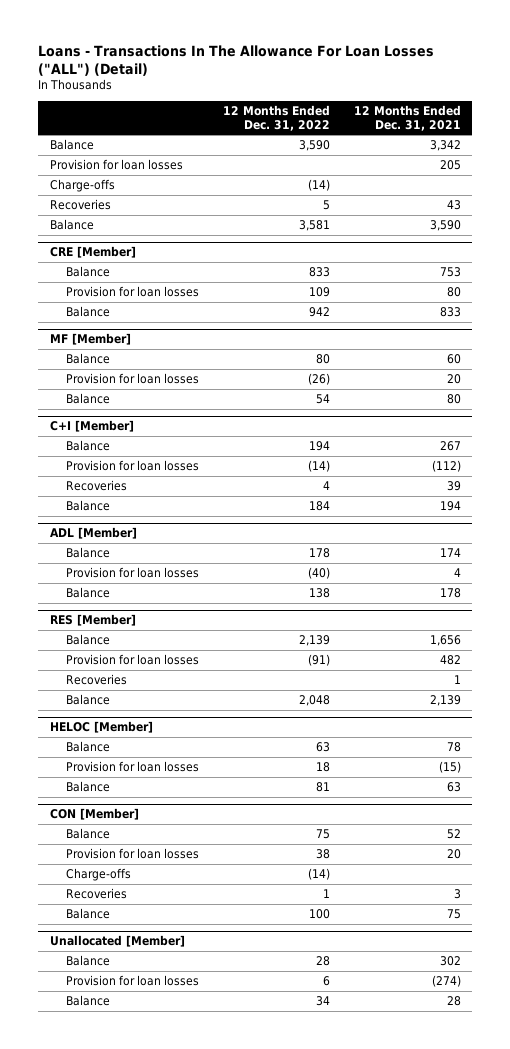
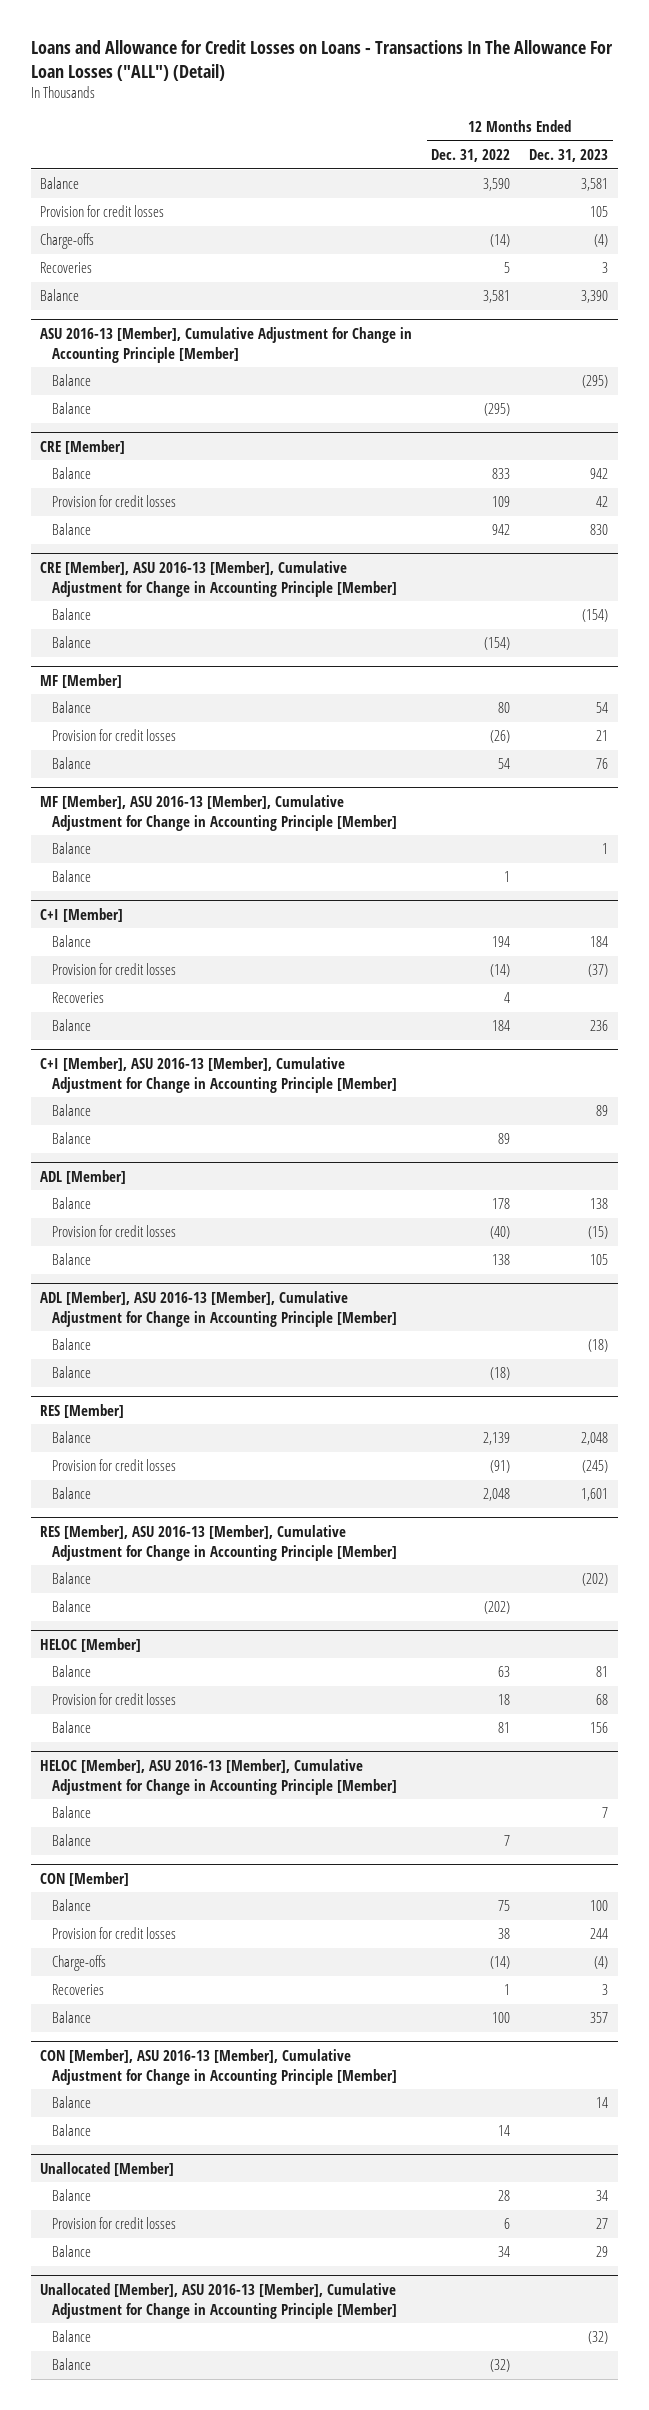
- Loans - Transactions In The Allowance For Loan Losses ("ALL") (Detail)
+ Loans and Allowance for Credit Losses on Loans - Transactions In The Allowance For Loan Losses ("ALL") (Detail)
- | 12 Months Ended Dec. 31, 2022 | 12 Months Ended Dec. 31, 2021
+ | 12 Months Ended Dec. 31, 2022 | 12 Months Ended Dec. 31, 2023
- Provision for loan losses | | 205
+ Provision for credit losses | | 105
+ ASU 2016-13 [Member], Cumulative Adjustment for Change in Accounting Principle [Member]
+ Balance | | (295)
+ Balance | (295) |
@ CRE [Member]
- Provision for loan losses | 109 | 80
+ Provision for credit losses | 109 | 42
+ CRE [Member], ASU 2016-13 [Member], Cumulative Adjustment for Change in Accounting Principle [Member]
+ Balance | | (154)
+ Balance | (154) |
@ MF [Member]
- Provision for loan losses | (26) | 20
+ Provision for credit losses | (26) | 21
+ MF [Member], ASU 2016-13 [Member], Cumulative Adjustment for Change in Accounting Principle [Member]
+ Balance | | 1
+ Balance | 1 |
@ C+I [Member]
- Provision for loan losses | (14) | (112)
+ Provision for credit losses | (14) | (37)
+ C+I [Member], ASU 2016-13 [Member], Cumulative Adjustment for Change in Accounting Principle [Member]
+ Balance | | 89
+ Balance | 89 |
@ ADL [Member]
- Provision for loan losses | (40) | 4
+ Provision for credit losses | (40) | (15)
+ ADL [Member], ASU 2016-13 [Member], Cumulative Adjustment for Change in Accounting Principle [Member]
+ Balance | | (18)
+ Balance | (18) |
@ RES [Member]
- Provision for loan losses | (91) | 482
- Recoveries | | 1
+ Provision for credit losses | (91) | (245)
+ RES [Member], ASU 2016-13 [Member], Cumulative Adjustment for Change in Accounting Principle [Member]
+ Balance | | (202)
+ Balance | (202) |
@ HELOC [Member]
- Provision for loan losses | 18 | (15)
+ Provision for credit losses | 18 | 68
+ HELOC [Member], ASU 2016-13 [Member], Cumulative Adjustment for Change in Accounting Principle [Member]
+ Balance | | 7
+ Balance | 7 |
@ CON [Member]
- Provision for loan losses | 38 | 20
+ Provision for credit losses | 38 | 244
+ CON [Member], ASU 2016-13 [Member], Cumulative Adjustment for Change in Accounting Principle [Member]
+ Balance | | 14
+ Balance | 14 |
@ Unallocated [Member]
- Provision for loan losses | 6 | (274)
+ Provision for credit losses | 6 | 27
+ Unallocated [Member], ASU 2016-13 [Member], Cumulative Adjustment for Change in Accounting Principle [Member]
+ Balance | | (32)
+ Balance | (32) |

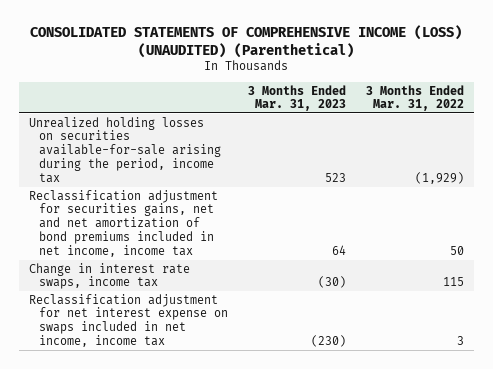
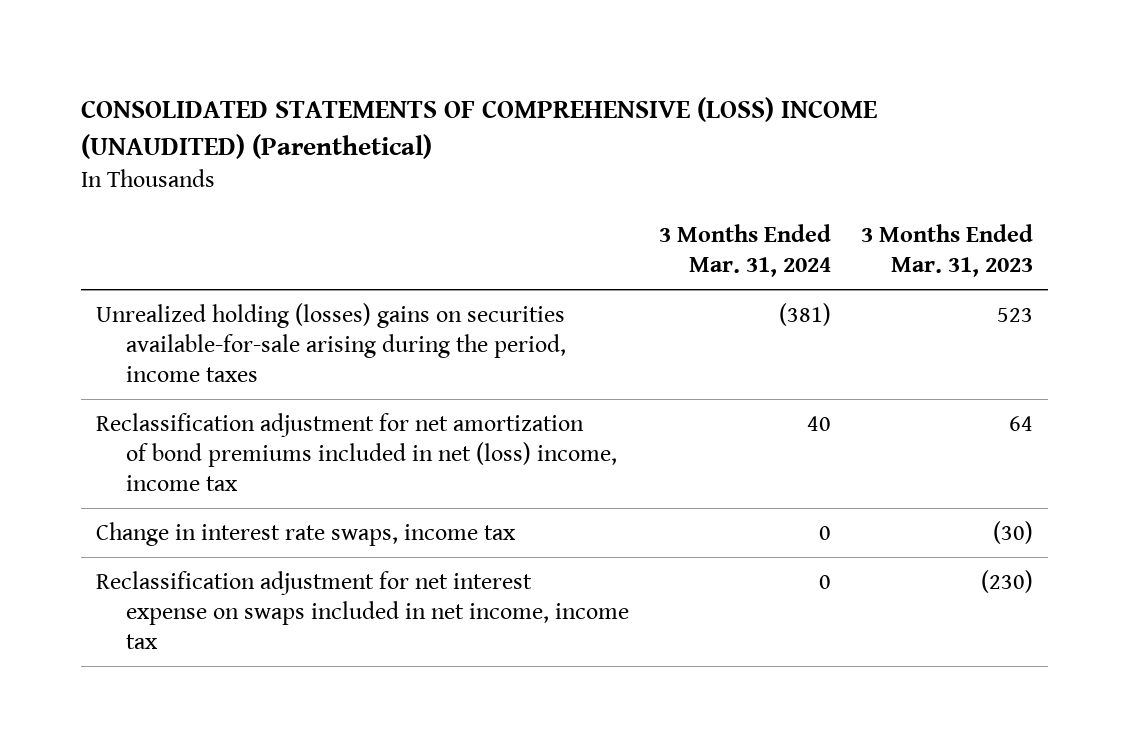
- CONSOLIDATED STATEMENTS OF COMPREHENSIVE INCOME (LOSS) (UNAUDITED) (Parenthetical)
+ CONSOLIDATED STATEMENTS OF COMPREHENSIVE (LOSS) INCOME (UNAUDITED) (Parenthetical)
- | 3 Months Ended Mar. 31, 2023 | 3 Months Ended Mar. 31, 2022
+ | 3 Months Ended Mar. 31, 2024 | 3 Months Ended Mar. 31, 2023
- Unrealized holding losses on securities available-for-sale arising during the period, income tax | 523 | (1,929)
- Reclassification adjustment for securities gains, net and net amortization of bond premiums included in net income, income tax | 64 | 50
+ Unrealized holding (losses) gains on securities available-for-sale arising during the period, income taxes | (381) | 523
+ Reclassification adjustment for net amortization of bond premiums included in net (loss) income, income tax | 40 | 64

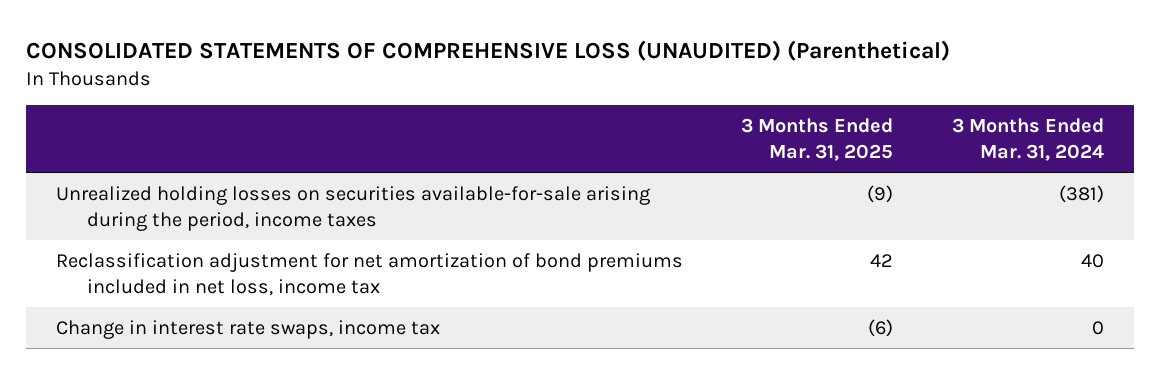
- CONSOLIDATED STATEMENTS OF COMPREHENSIVE (LOSS) INCOME (UNAUDITED) (Parenthetical)
+ CONSOLIDATED STATEMENTS OF COMPREHENSIVE LOSS (UNAUDITED) (Parenthetical)
- | 3 Months Ended Mar. 31, 2024 | 3 Months Ended Mar. 31, 2023
+ | 3 Months Ended Mar. 31, 2025 | 3 Months Ended Mar. 31, 2024
- Unrealized holding (losses) gains on securities available-for-sale arising during the period, income taxes | (381) | 523
- Reclassification adjustment for net amortization of bond premiums included in net (loss) income, income tax | 40 | 64
+ Unrealized holding losses on securities available-for-sale arising during the period, income taxes | (9) | (381)
+ Reclassification adjustment for net amortization of bond premiums included in net loss, income tax | 42 | 40
- Reclassification adjustment for net interest expense on swaps included in net income, income tax | 0 | (230)

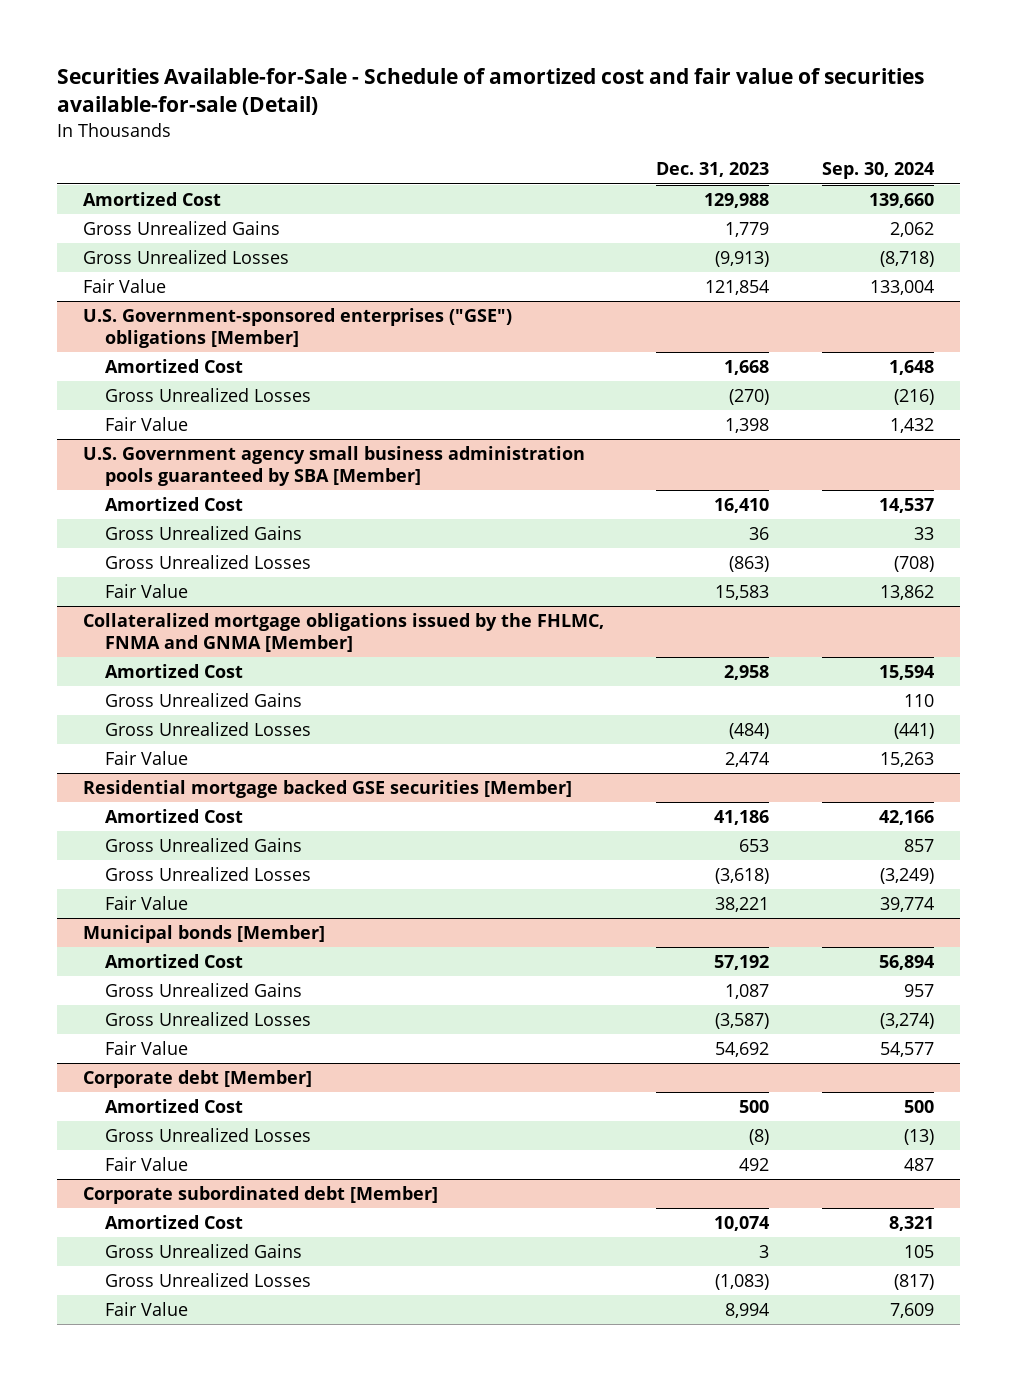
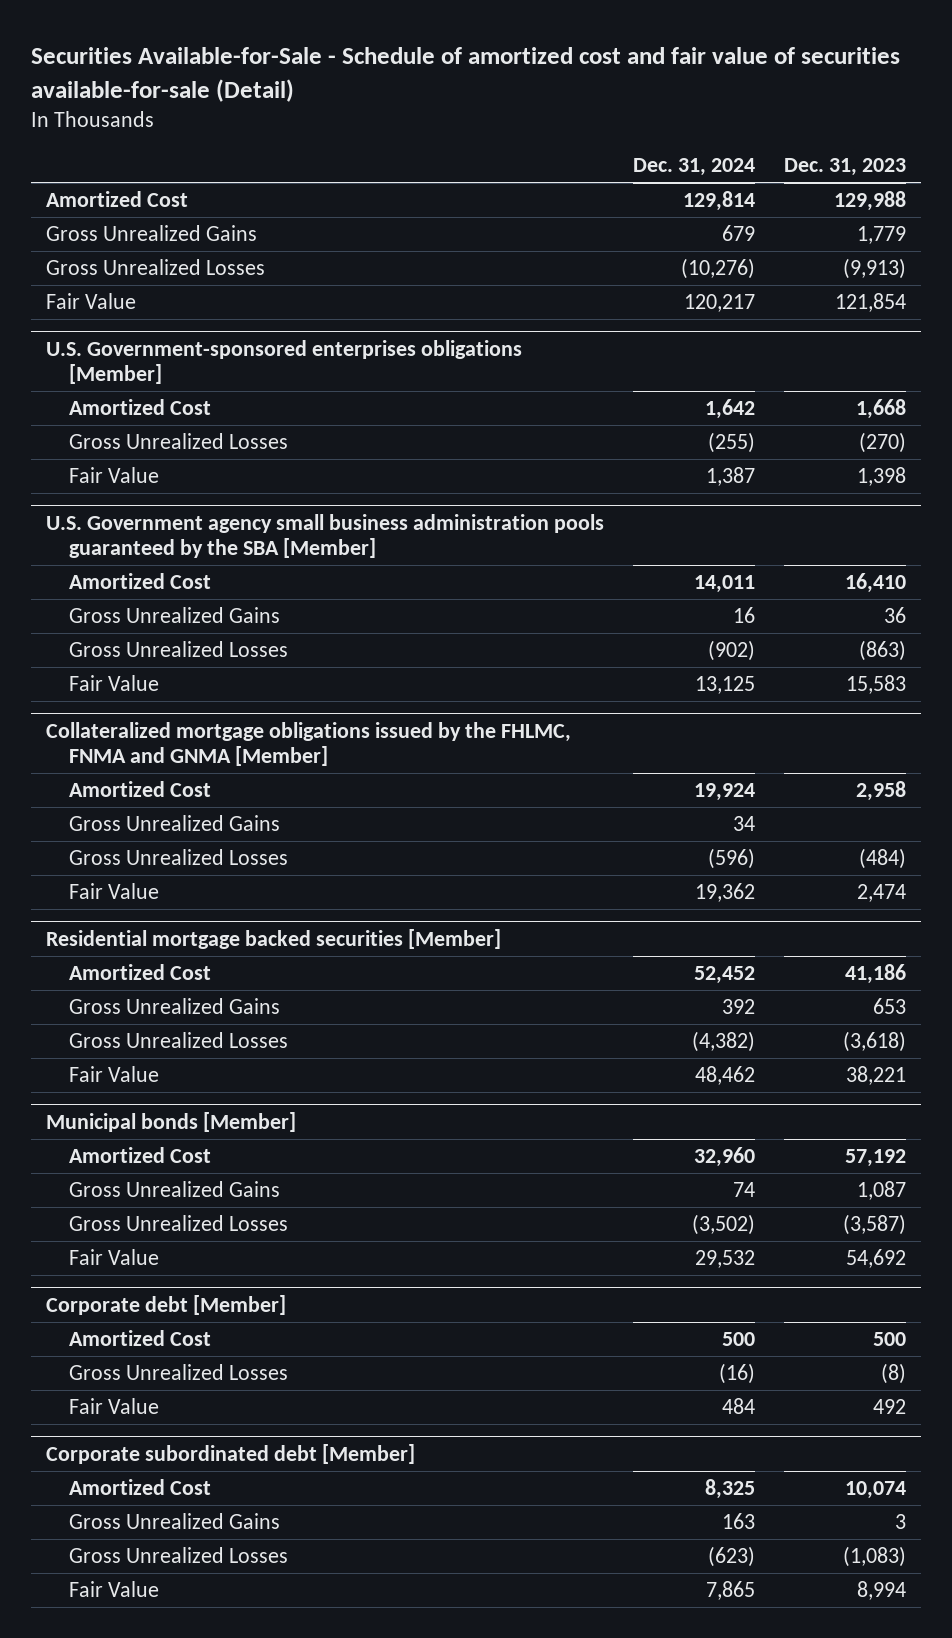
- | Dec. 31, 2023 | Sep. 30, 2024
+ | Dec. 31, 2024 | Dec. 31, 2023
- U.S. Government-sponsored enterprises ("GSE") obligations [Member]
+ U.S. Government-sponsored enterprises obligations [Member]
- U.S. Government agency small business administration pools guaranteed by SBA [Member]
+ U.S. Government agency small business administration pools guaranteed by the SBA [Member]
- Residential mortgage backed GSE securities [Member]
+ Residential mortgage backed securities [Member]

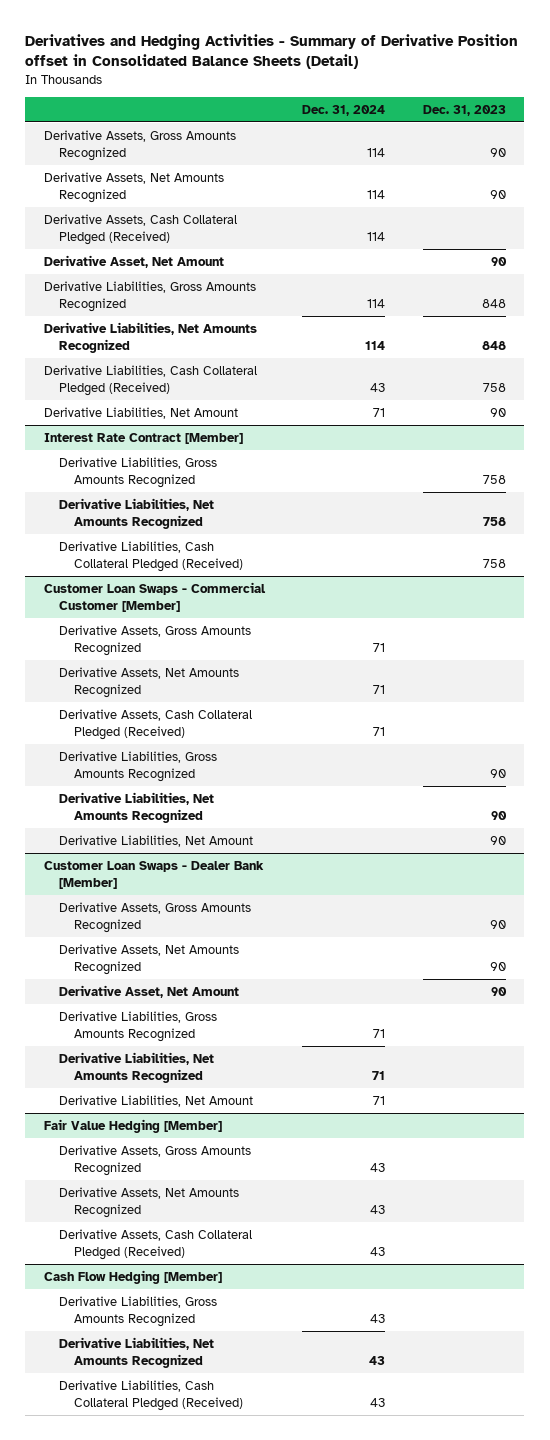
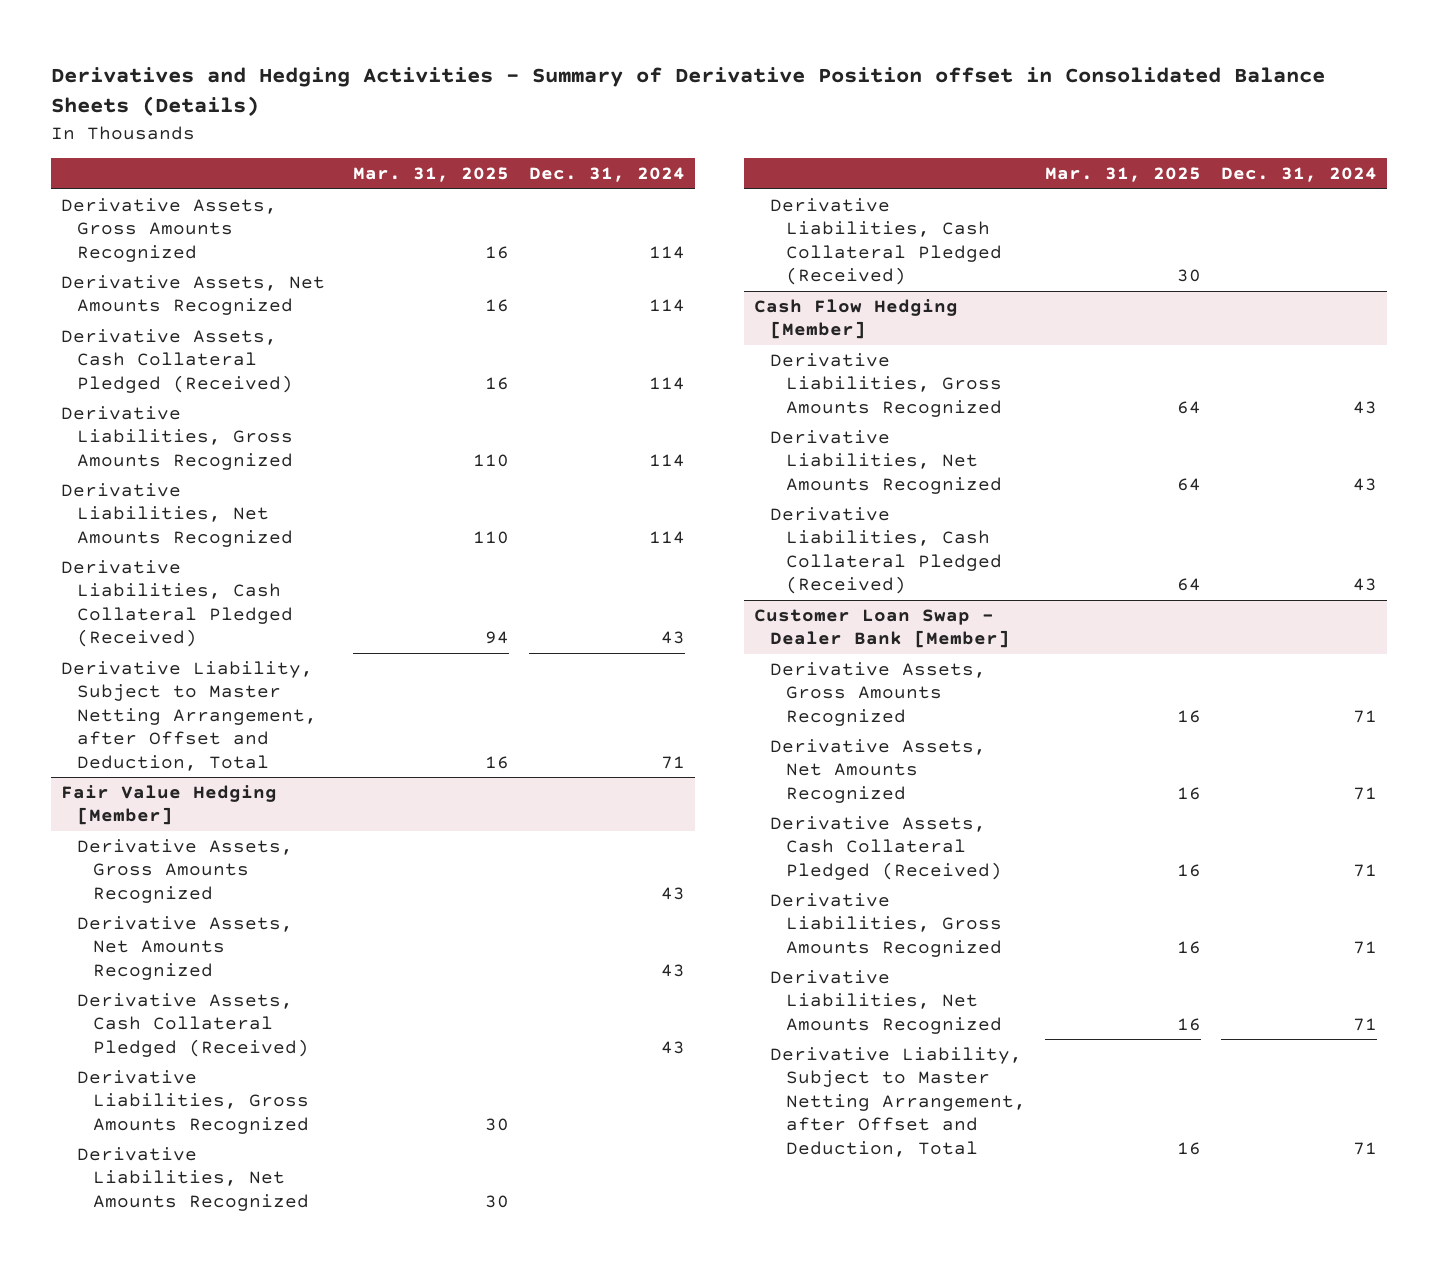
- Derivatives and Hedging Activities - Summary of Derivative Position offset in Consolidated Balance Sheets (Detail)
+ Derivatives and Hedging Activities - Summary of Derivative Position offset in Consolidated Balance Sheets (Details)
- | Dec. 31, 2024 | Dec. 31, 2023
+ | Mar. 31, 2025 | Dec. 31, 2024
- Derivative Asset, Net Amount | | 90
- Derivative Liabilities, Net Amount | 71 | 90
- Interest Rate Contract [Member]
- Derivative Liabilities, Gross Amounts Recognized | | 758
- Derivative Liabilities, Net Amounts Recognized | | 758
- Derivative Liabilities, Cash Collateral Pledged (Received) | | 758
- Customer Loan Swaps - Commercial Customer [Member]
- Derivative Assets, Gross Amounts Recognized | 71 |
- Derivative Assets, Net Amounts Recognized | 71 |
- Derivative Assets, Cash Collateral Pledged (Received) | 71 |
- Derivative Liabilities, Gross Amounts Recognized | | 90
- Derivative Liabilities, Net Amounts Recognized | | 90
- Derivative Liabilities, Net Amount | | 90
- Customer Loan Swaps - Dealer Bank [Member]
- Derivative Assets, Gross Amounts Recognized | | 90
- Derivative Assets, Net Amounts Recognized | | 90
- Derivative Asset, Net Amount | | 90
- Derivative Liabilities, Gross Amounts Recognized | 71 |
- Derivative Liabilities, Net Amounts Recognized | 71 |
- Derivative Liabilities, Net Amount | 71 |
+ Derivative Liability, Subject to Master Netting Arrangement, after Offset and Deduction, Total | 16 | 71
@ Fair Value Hedging [Member]
+ Derivative Liabilities, Gross Amounts Recognized | 30 |
+ Derivative Liabilities, Net Amounts Recognized | 30 |
+ Derivative Liabilities, Cash Collateral Pledged (Received) | 30 |
+ Customer Loan Swap - Dealer Bank [Member]
+ Derivative Assets, Gross Amounts Recognized | 16 | 71
+ Derivative Assets, Net Amounts Recognized | 16 | 71
+ Derivative Assets, Cash Collateral Pledged (Received) | 16 | 71
+ Derivative Liabilities, Gross Amounts Recognized | 16 | 71
+ Derivative Liabilities, Net Amounts Recognized | 16 | 71
+ Derivative Liability, Subject to Master Netting Arrangement, after Offset and Deduction, Total | 16 | 71

